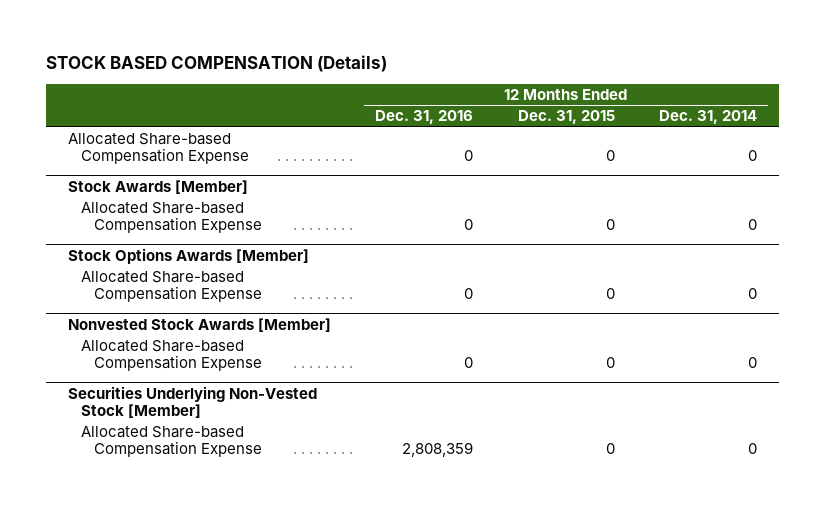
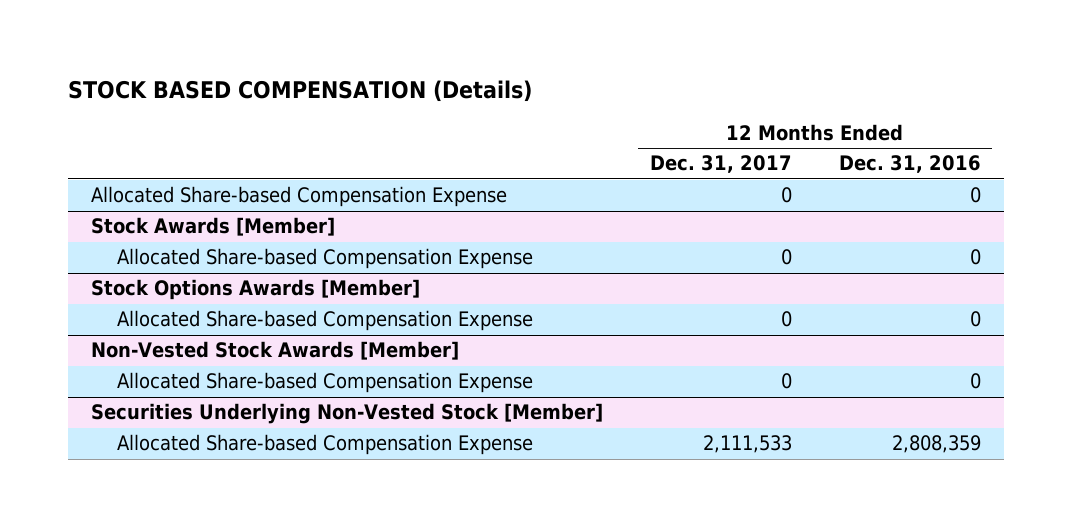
- | 12 Months Ended Dec. 31, 2016 | 12 Months Ended Dec. 31, 2015 | 12 Months Ended Dec. 31, 2014
+ | 12 Months Ended Dec. 31, 2017 | 12 Months Ended Dec. 31, 2016
- Nonvested Stock Awards [Member]
+ Non-Vested Stock Awards [Member]

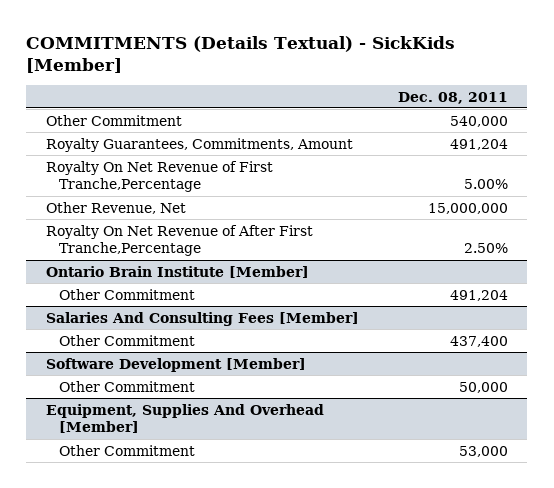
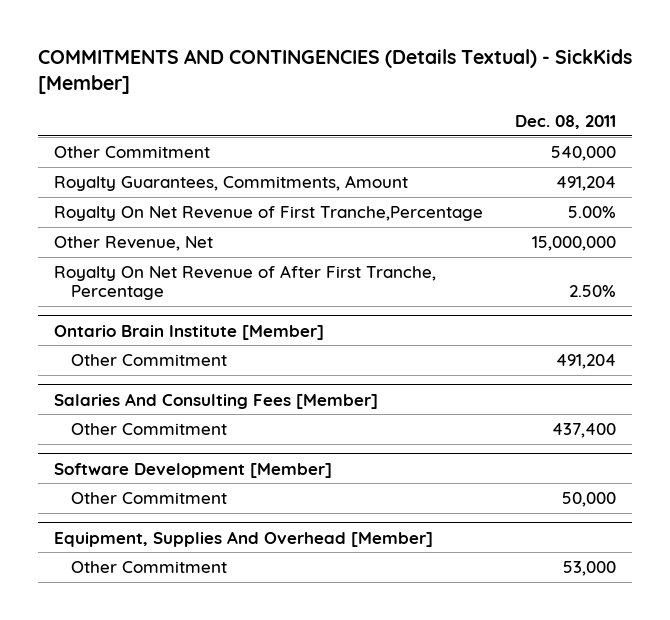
- COMMITMENTS (Details Textual) - SickKids [Member]
+ COMMITMENTS AND CONTINGENCIES (Details Textual) - SickKids [Member]
- Royalty On Net Revenue of After First Tranche,Percentage | 2.50%
+ Royalty On Net Revenue of After First Tranche, Percentage | 2.50%

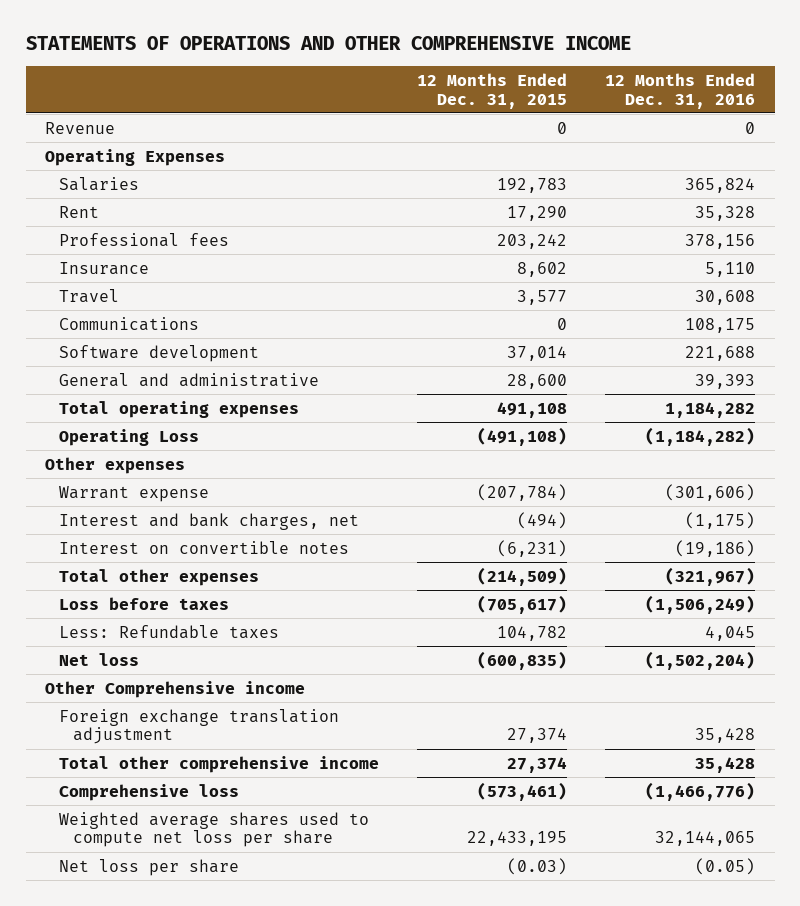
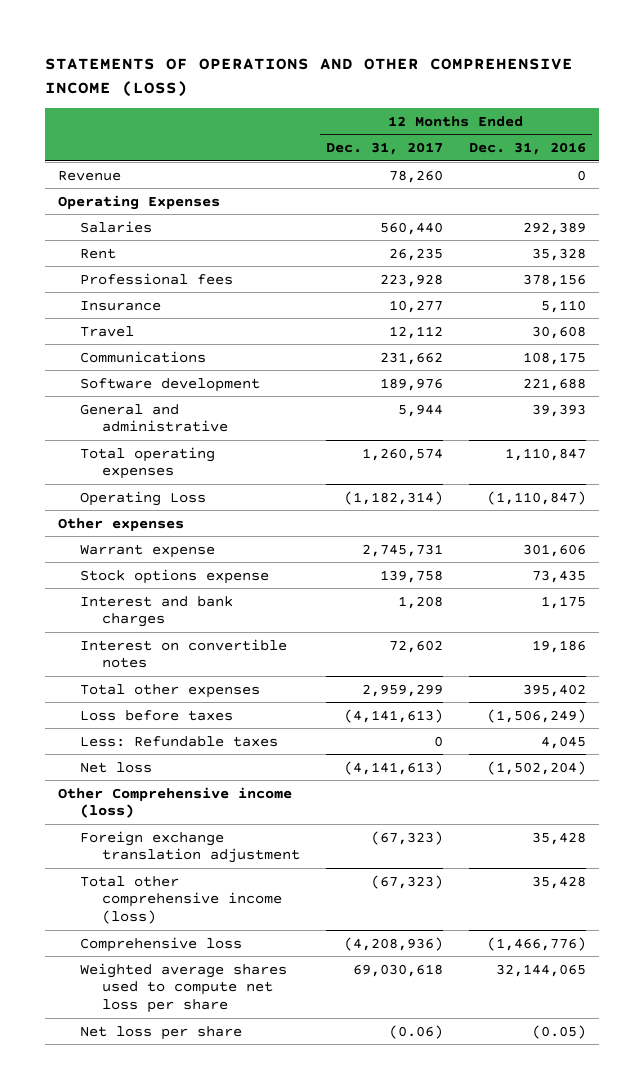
- STATEMENTS OF OPERATIONS AND OTHER COMPREHENSIVE INCOME
+ STATEMENTS OF OPERATIONS AND OTHER COMPREHENSIVE INCOME (LOSS)
- | 12 Months Ended Dec. 31, 2015 | 12 Months Ended Dec. 31, 2016
+ | 12 Months Ended Dec. 31, 2017 | 12 Months Ended Dec. 31, 2016
- Salaries | 192,783 | 365,824
+ Salaries | 560,440 | 292,389
- Total operating expenses | 491,108 | 1,184,282
- Operating Loss | (491,108) | (1,184,282)
+ Total operating expenses | 1,260,574 | 1,110,847
+ Operating Loss | (1,182,314) | (1,110,847)
- Warrant expense | (207,784) | (301,606)
- Interest and bank charges, net | (494) | (1,175)
- Interest on convertible notes | (6,231) | (19,186)
- Total other expenses | (214,509) | (321,967)
+ Warrant expense | 2,745,731 | 301,606
+ Stock options expense | 139,758 | 73,435
+ Interest and bank charges | 1,208 | 1,175
+ Interest on convertible notes | 72,602 | 19,186
+ Total other expenses | 2,959,299 | 395,402
- Other Comprehensive income
+ Other Comprehensive income (loss)
- Total other comprehensive income | 27,374 | 35,428
+ Total other comprehensive income (loss) | (67,323) | 35,428

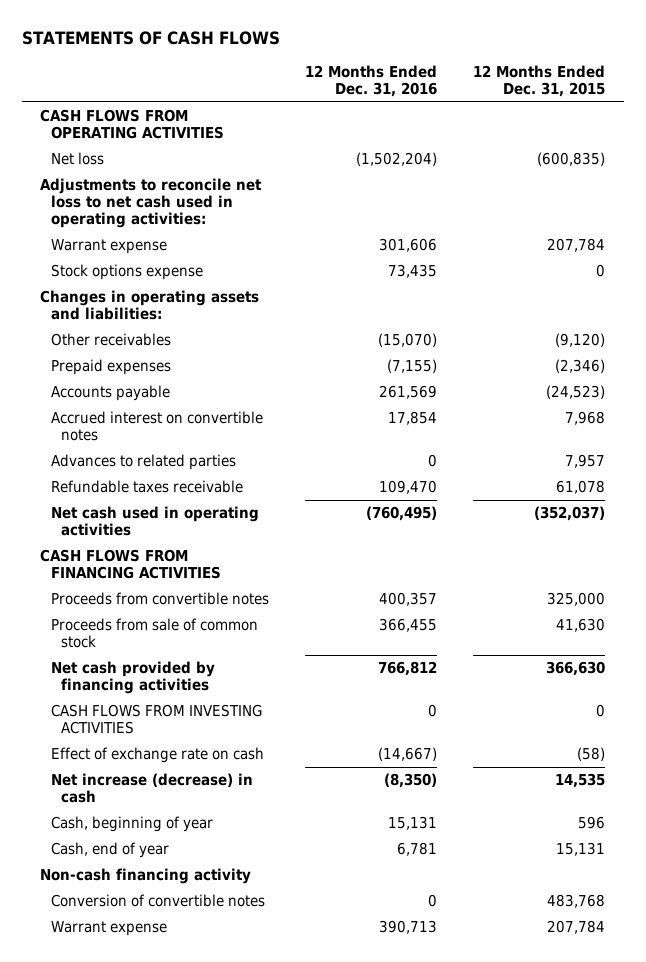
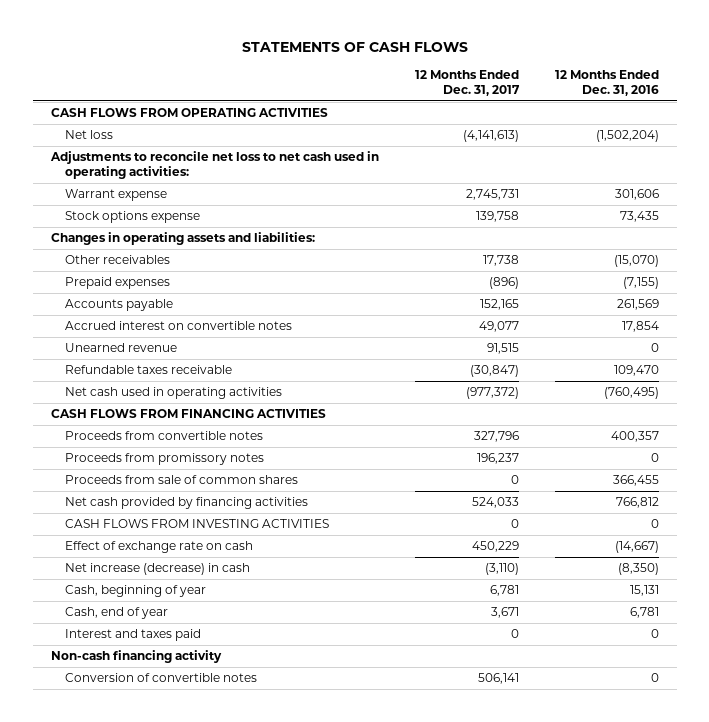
- | 12 Months Ended Dec. 31, 2016 | 12 Months Ended Dec. 31, 2015
+ | 12 Months Ended Dec. 31, 2017 | 12 Months Ended Dec. 31, 2016
- Advances to related parties | 0 | 7,957
+ Unearned revenue | 91,515 | 0
- Proceeds from sale of common stock | 366,455 | 41,630
+ Proceeds from promissory notes | 196,237 | 0
+ Proceeds from sale of common shares | 0 | 366,455
+ Interest and taxes paid | 0 | 0
- Warrant expense | 390,713 | 207,784

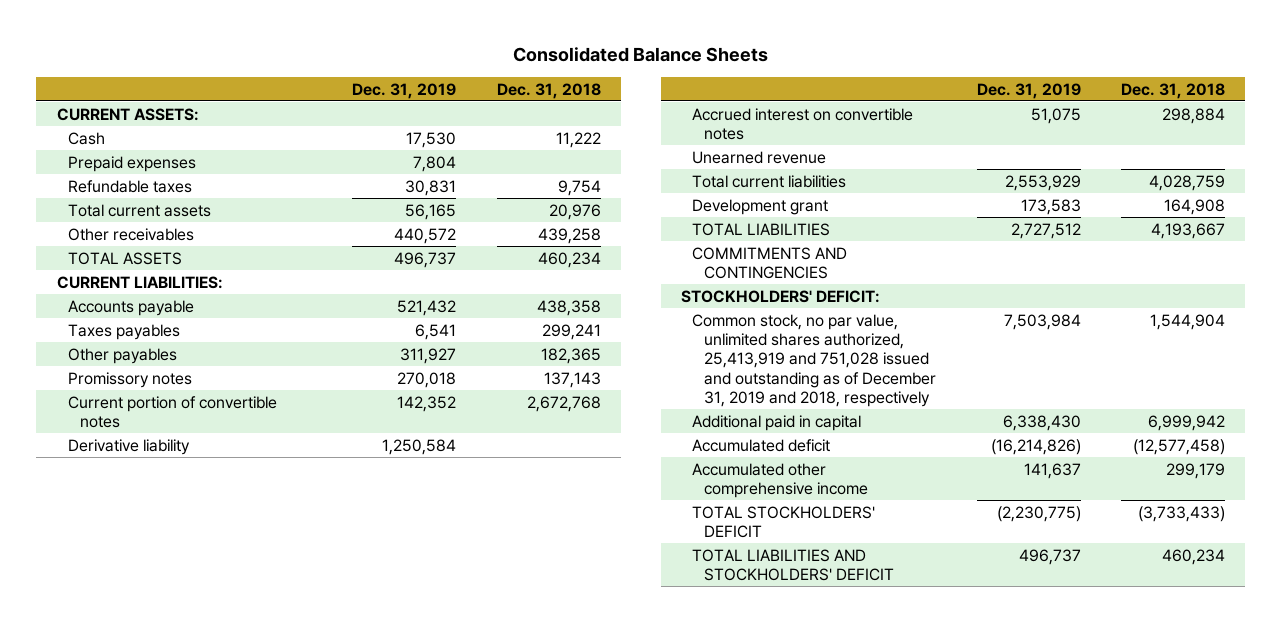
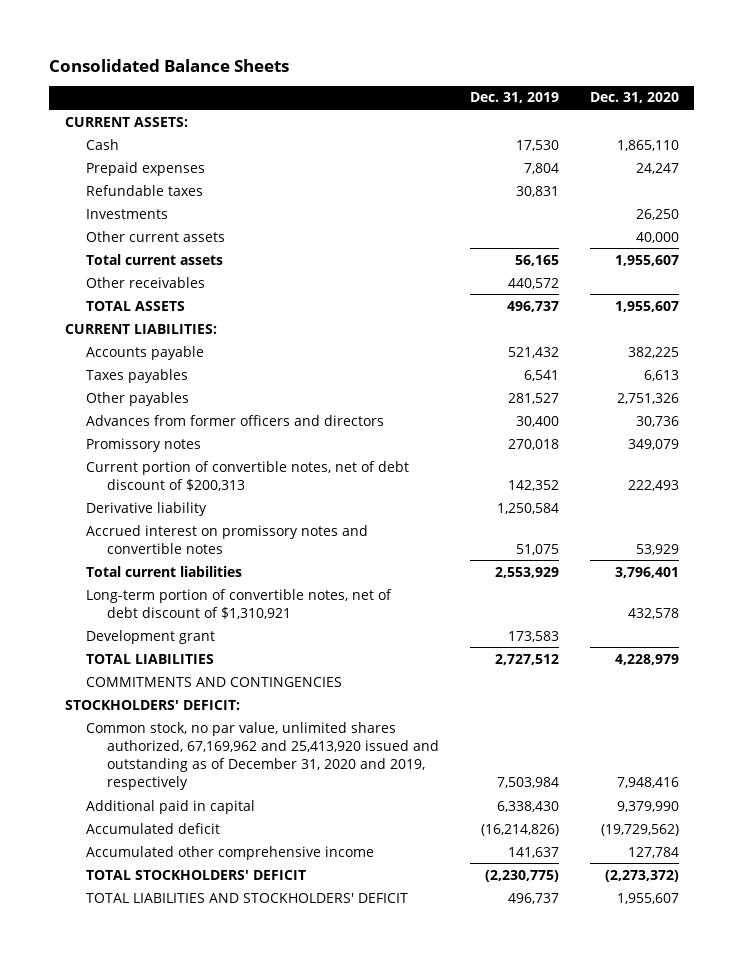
- | Dec. 31, 2019 | Dec. 31, 2018
+ | Dec. 31, 2019 | Dec. 31, 2020
+ Investments | | 26,250
+ Other current assets | | 40,000
- Other payables | 311,927 | 182,365
+ Other payables | 281,527 | 2,751,326
+ Advances from former officers and directors | 30,400 | 30,736
- Current portion of convertible notes | 142,352 | 2,672,768
+ Current portion of convertible notes, net of debt discount of $200,313 | 142,352 | 222,493
- Accrued interest on convertible notes | 51,075 | 298,884
- Unearned revenue
+ Accrued interest on promissory notes and convertible notes | 51,075 | 53,929
+ Long-term portion of convertible notes, net of debt discount of $1,310,921 | | 432,578
- Common stock, no par value, unlimited shares authorized, 25,413,919 and 751,028 issued and outstanding as of December 31, 2019 and 2018, respectively | 7,503,984 | 1,544,904
+ Common stock, no par value, unlimited shares authorized, 67,169,962 and 25,413,920 issued and outstanding as of December 31, 2020 and 2019, respectively | 7,503,984 | 7,948,416

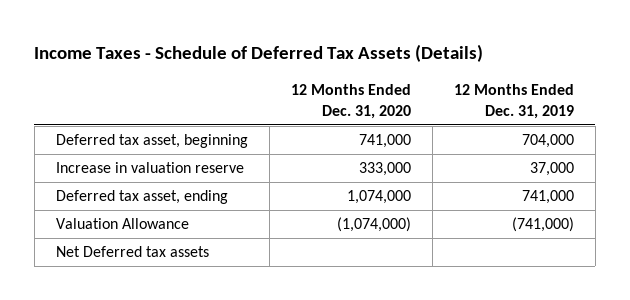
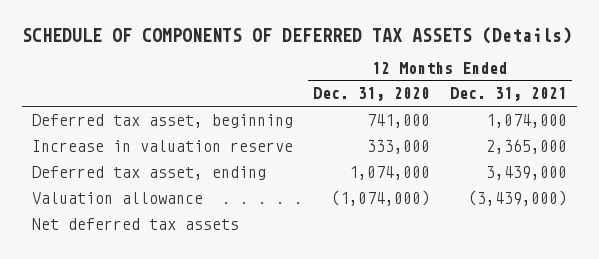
- Income Taxes - Schedule of Deferred Tax Assets (Details)
+ SCHEDULE OF COMPONENTS OF DEFERRED TAX ASSETS (Details)
- | 12 Months Ended Dec. 31, 2020 | 12 Months Ended Dec. 31, 2019
+ | 12 Months Ended Dec. 31, 2020 | 12 Months Ended Dec. 31, 2021
- Valuation Allowance | (1,074,000) | (741,000)
- Net Deferred tax assets
+ Valuation allowance | (1,074,000) | (3,439,000)
+ Net deferred tax assets

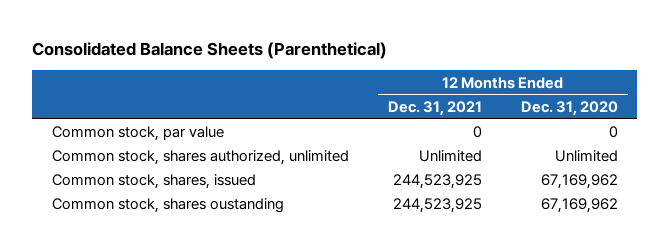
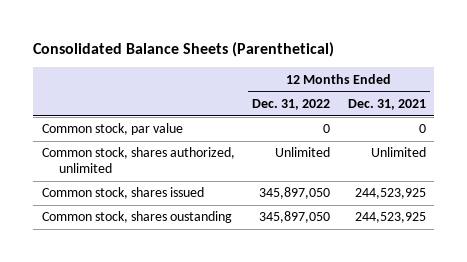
- | 12 Months Ended Dec. 31, 2021 | 12 Months Ended Dec. 31, 2020
+ | 12 Months Ended Dec. 31, 2022 | 12 Months Ended Dec. 31, 2021
- Common stock, shares, issued | 244,523,925 | 67,169,962
+ Common stock, shares issued | 345,897,050 | 244,523,925

